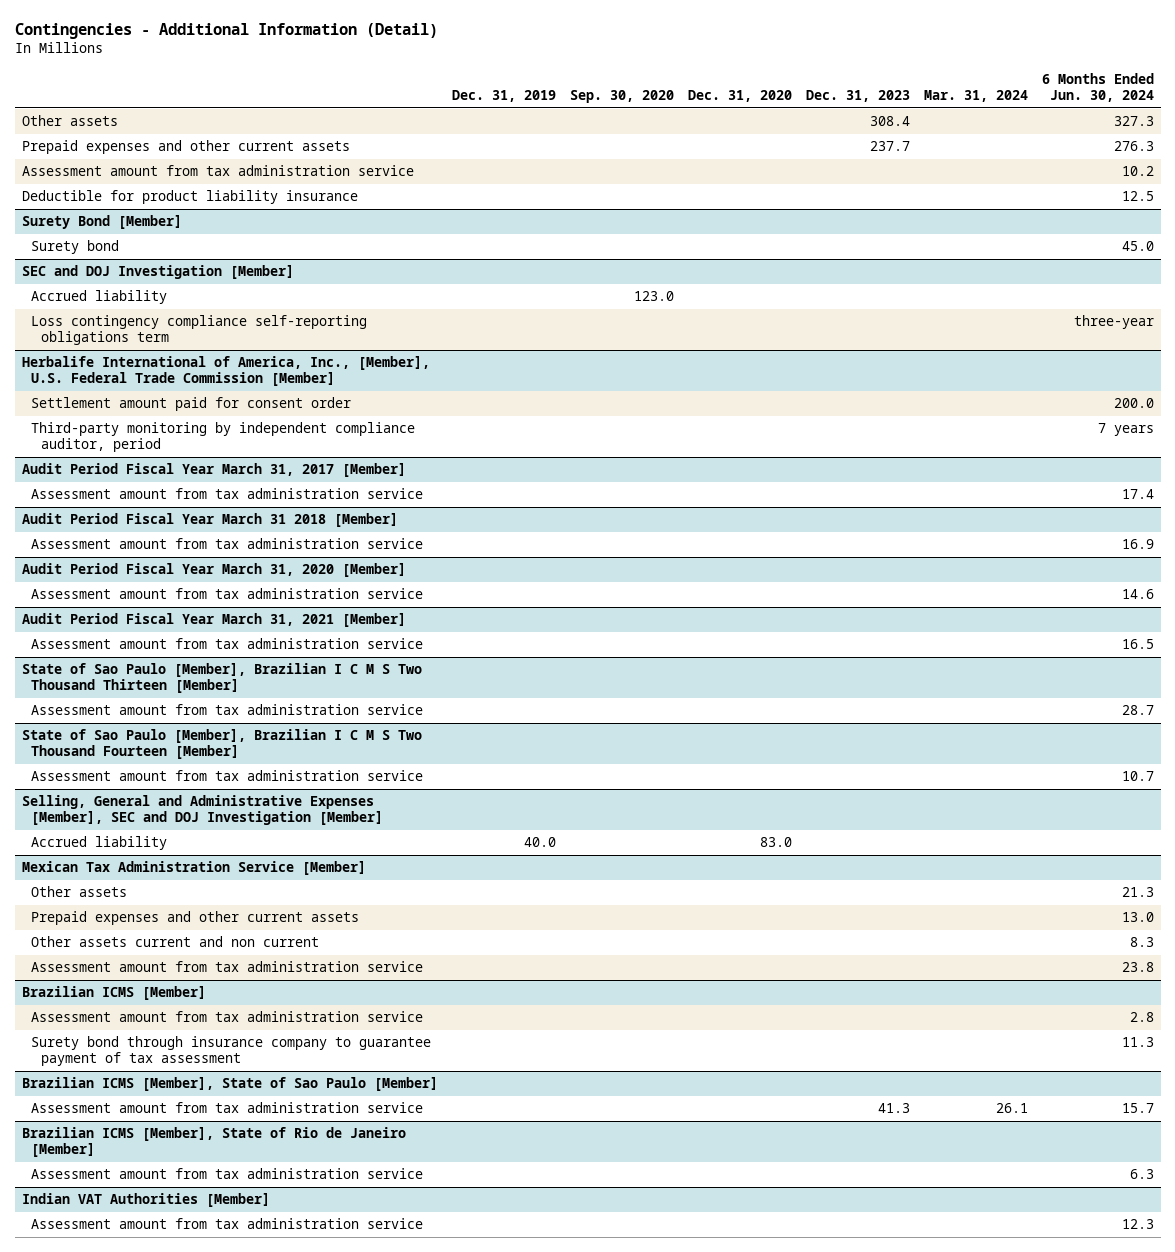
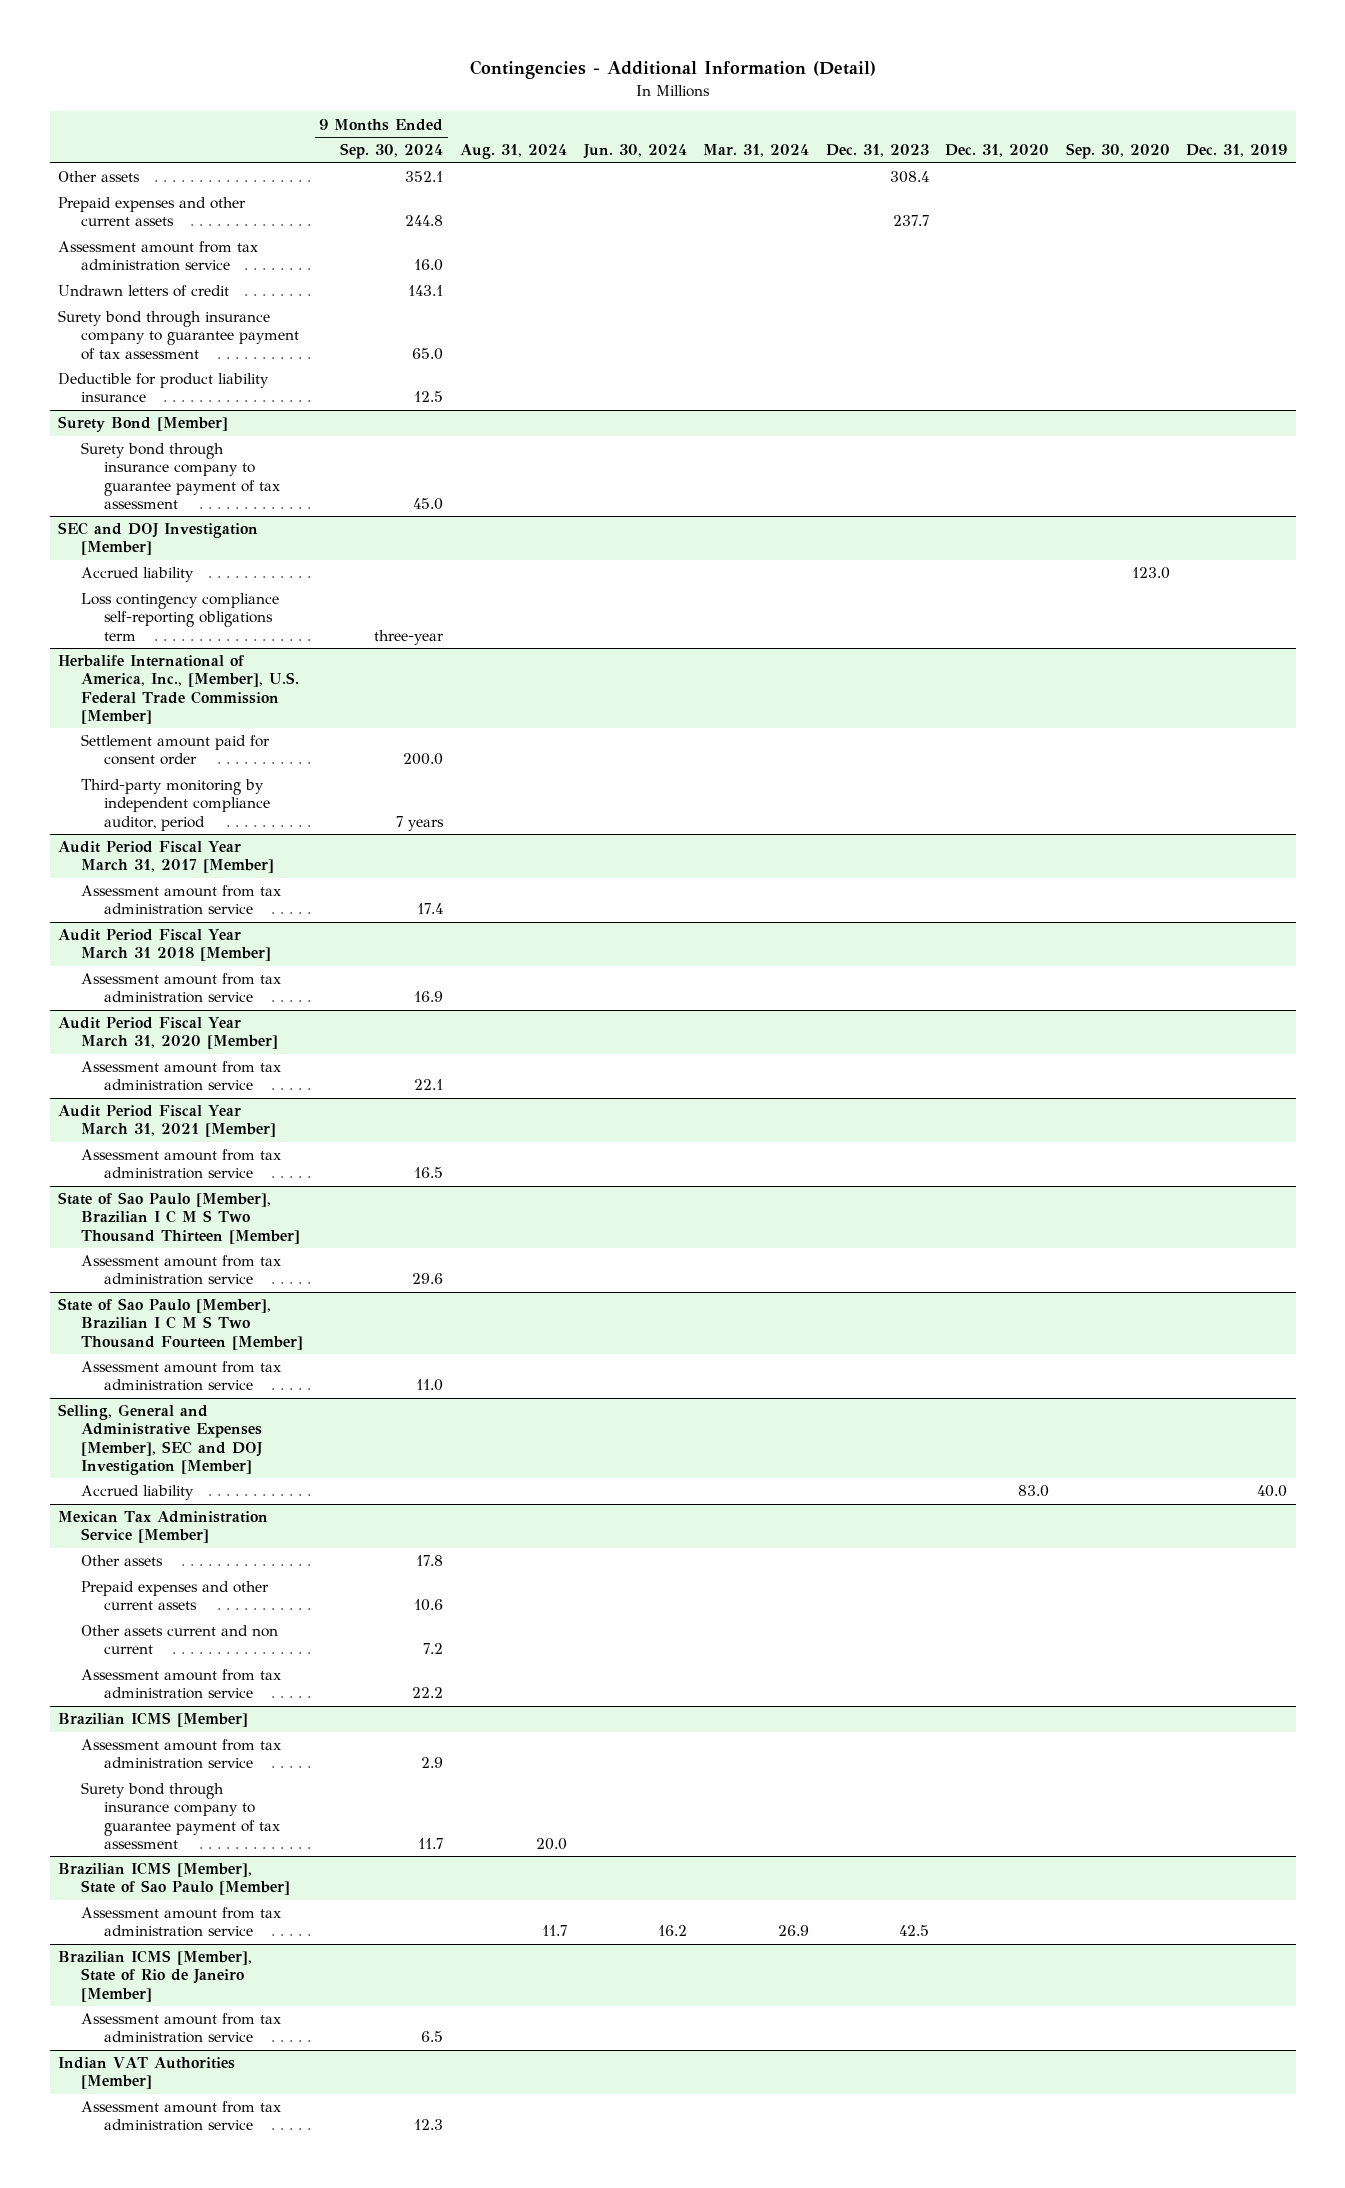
- | Dec. 31, 2019 | Sep. 30, 2020 | Dec. 31, 2020 | Dec. 31, 2023 | Mar. 31, 2024 | 6 Months Ended Jun. 30, 2024
+ | 9 Months Ended Sep. 30, 2024 | Aug. 31, 2024 | Jun. 30, 2024 | Mar. 31, 2024 | Dec. 31, 2023 | Dec. 31, 2020 | Sep. 30, 2020 | Dec. 31, 2019
+ Undrawn letters of credit | 143.1 | | | | | | |
+ Surety bond through insurance company to guarantee payment of tax assessment | 65.0 | | | | | | |
@ Surety Bond [Member]
- Surety bond | | | | | | 45.0
+ Surety bond through insurance company to guarantee payment of tax assessment | 45.0 | | | | | | |
@ Brazilian ICMS [Member], State of Sao Paulo [Member]
- Assessment amount from tax administration service | | | | 41.3 | 26.1 | 15.7
+ Assessment amount from tax administration service | | 11.7 | 16.2 | 26.9 | 42.5 | | |

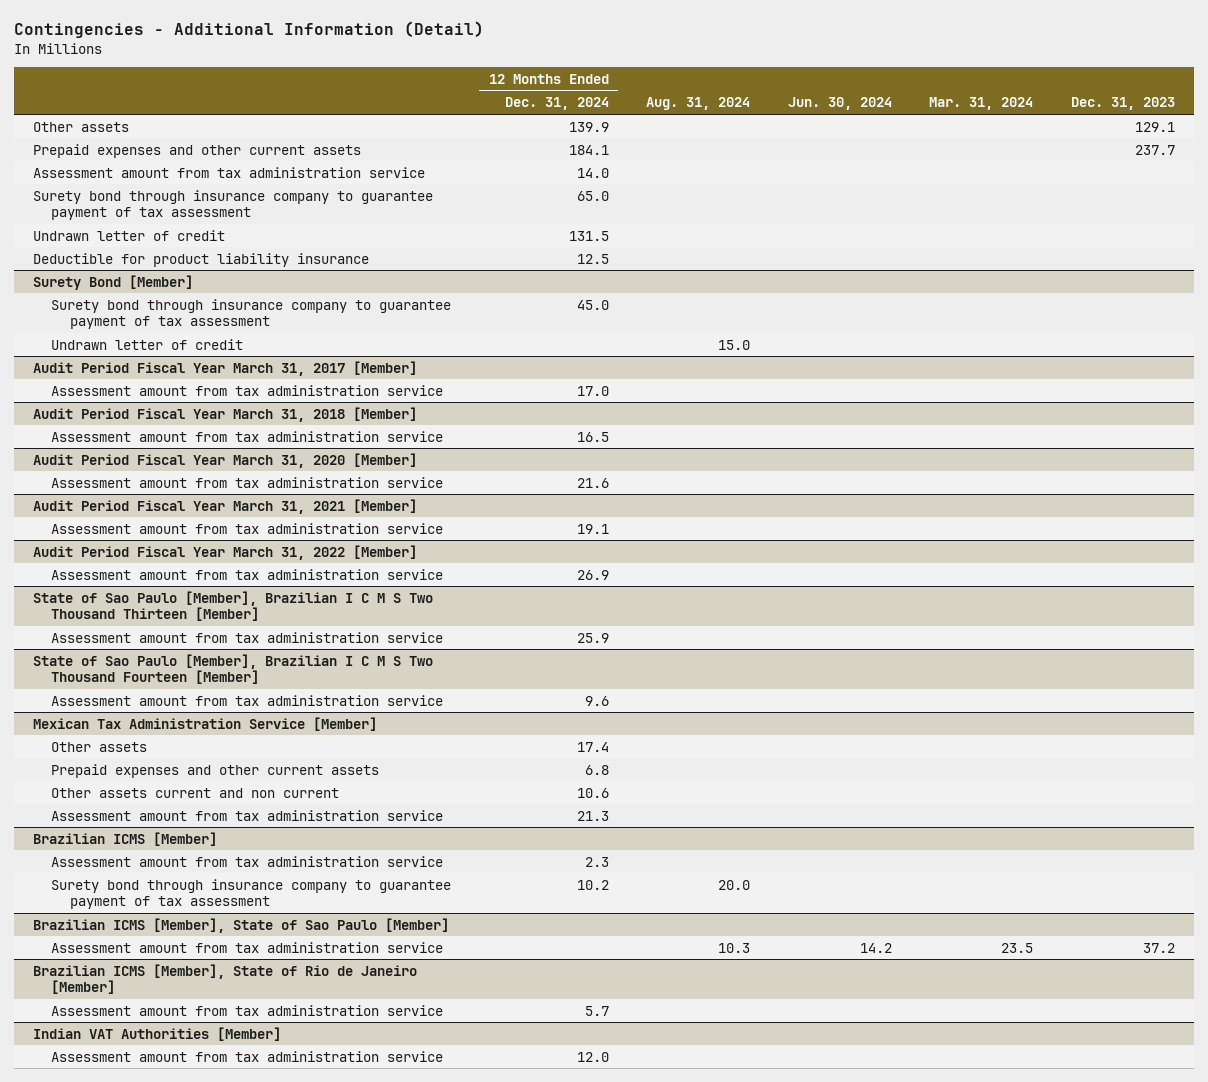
- | 9 Months Ended Sep. 30, 2024 | Aug. 31, 2024 | Jun. 30, 2024 | Mar. 31, 2024 | Dec. 31, 2023 | Dec. 31, 2020 | Sep. 30, 2020 | Dec. 31, 2019
+ | 12 Months Ended Dec. 31, 2024 | Aug. 31, 2024 | Jun. 30, 2024 | Mar. 31, 2024 | Dec. 31, 2023
- Other assets | 352.1 | | | | 308.4 | | |
+ Other assets | 139.9 | | | | 129.1
- Undrawn letters of credit | 143.1 | | | | | | |
+ Undrawn letter of credit | 131.5 | | | |
- SEC and DOJ Investigation [Member]
- Accrued liability | | | | | | | 123.0 |
- Loss contingency compliance self-reporting obligations term | three-year | | | | | | |
- Herbalife International of America, Inc., [Member], U.S. Federal Trade Commission [Member]
- Settlement amount paid for consent order | 200.0 | | | | | | |
- Third-party monitoring by independent compliance auditor, period | 7 years | | | | | | |
@ Surety Bond [Member]
+ Undrawn letter of credit | | 15.0 | | |
- Audit Period Fiscal Year March 31 2018 [Member]
+ Audit Period Fiscal Year March 31, 2018 [Member]
+ Audit Period Fiscal Year March 31, 2022 [Member]
+ Assessment amount from tax administration service | 26.9 | | | |
- Selling, General and Administrative Expenses [Member], SEC and DOJ Investigation [Member]
- Accrued liability | | | | | | 83.0 | | 40.0
@ Brazilian ICMS [Member], State of Sao Paulo [Member]
- Assessment amount from tax administration service | | 11.7 | 16.2 | 26.9 | 42.5 | | |
+ Assessment amount from tax administration service | | 10.3 | 14.2 | 23.5 | 37.2

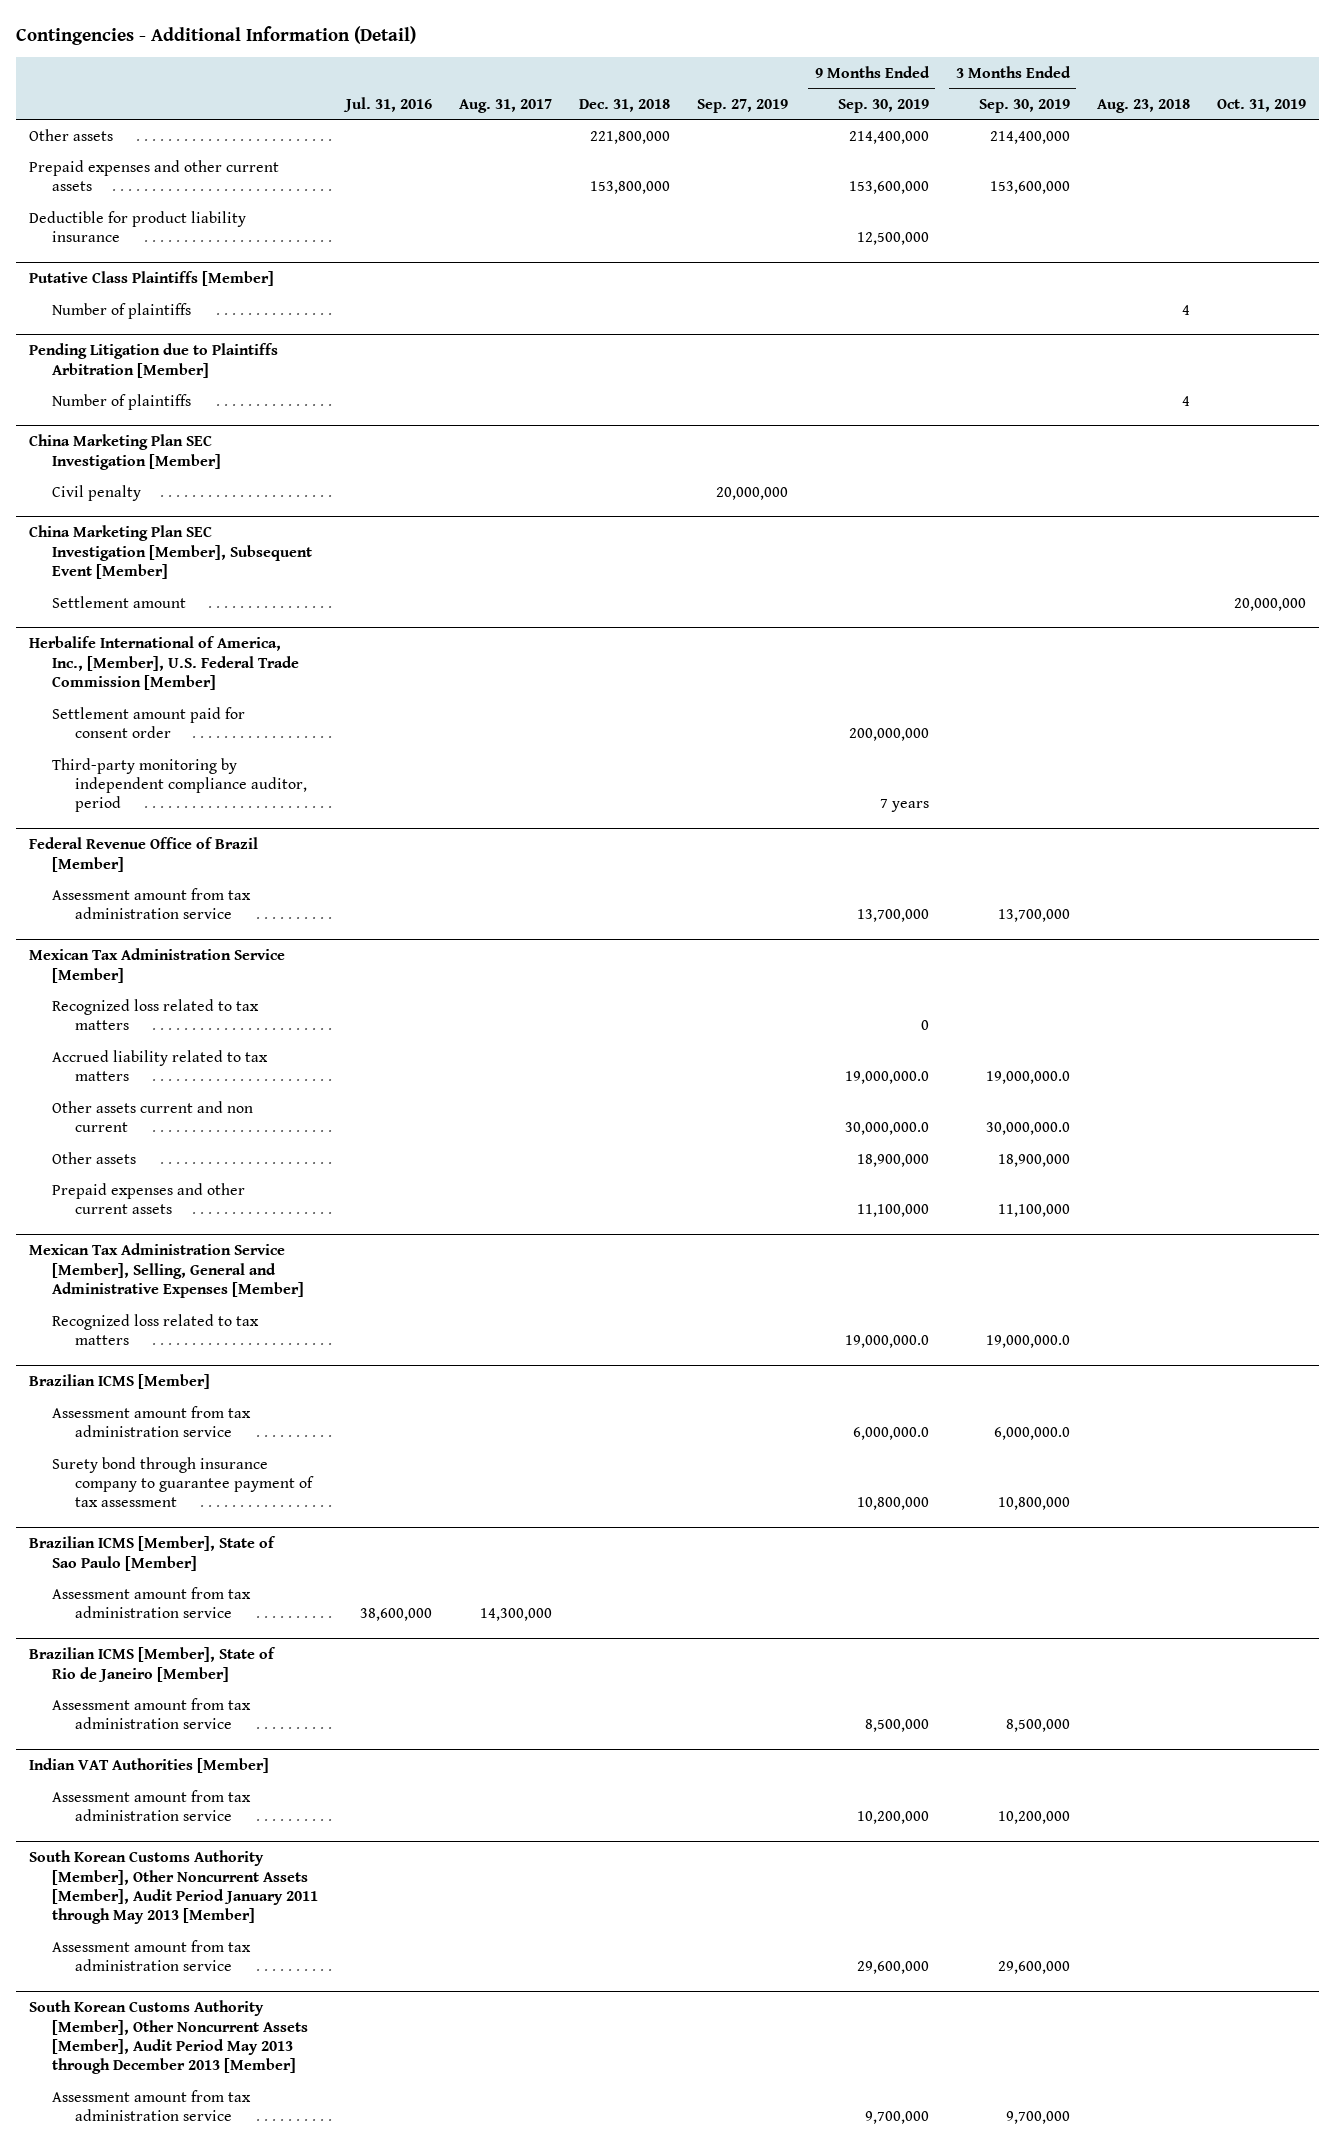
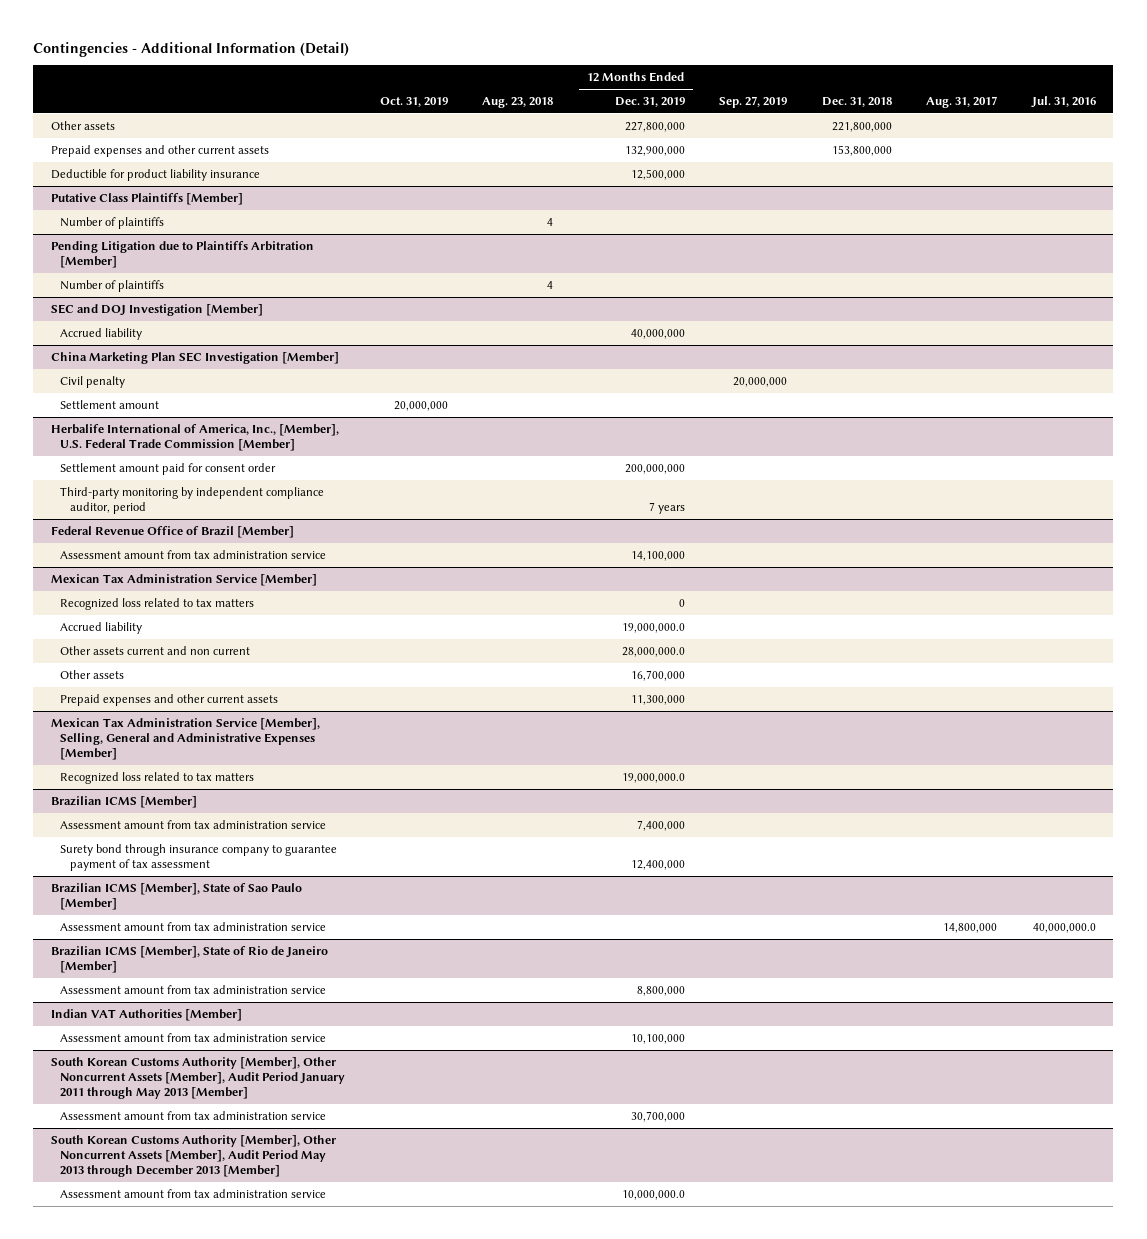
- | Jul. 31, 2016 | Aug. 31, 2017 | Dec. 31, 2018 | Sep. 27, 2019 | 9 Months Ended Sep. 30, 2019 | 3 Months Ended Sep. 30, 2019 | Aug. 23, 2018 | Oct. 31, 2019
+ | Oct. 31, 2019 | Aug. 23, 2018 | 12 Months Ended Dec. 31, 2019 | Sep. 27, 2019 | Dec. 31, 2018 | Aug. 31, 2017 | Jul. 31, 2016
+ SEC and DOJ Investigation [Member]
+ Accrued liability | | | 40,000,000 | | | |
- China Marketing Plan SEC Investigation [Member], Subsequent Event [Member]
- Settlement amount | | | | | | | | 20,000,000
@ China Marketing Plan SEC Investigation [Member]
+ Settlement amount | 20,000,000 | | | | | |
@ Mexican Tax Administration Service [Member]
- Accrued liability related to tax matters | | | | | 19,000,000.0 | 19,000,000.0 | |
+ Accrued liability | | | 19,000,000.0 | | | |
@ Brazilian ICMS [Member], State of Sao Paulo [Member]
- Assessment amount from tax administration service | 38,600,000 | 14,300,000 | | | | | |
+ Assessment amount from tax administration service | | | | | | 14,800,000 | 40,000,000.0

